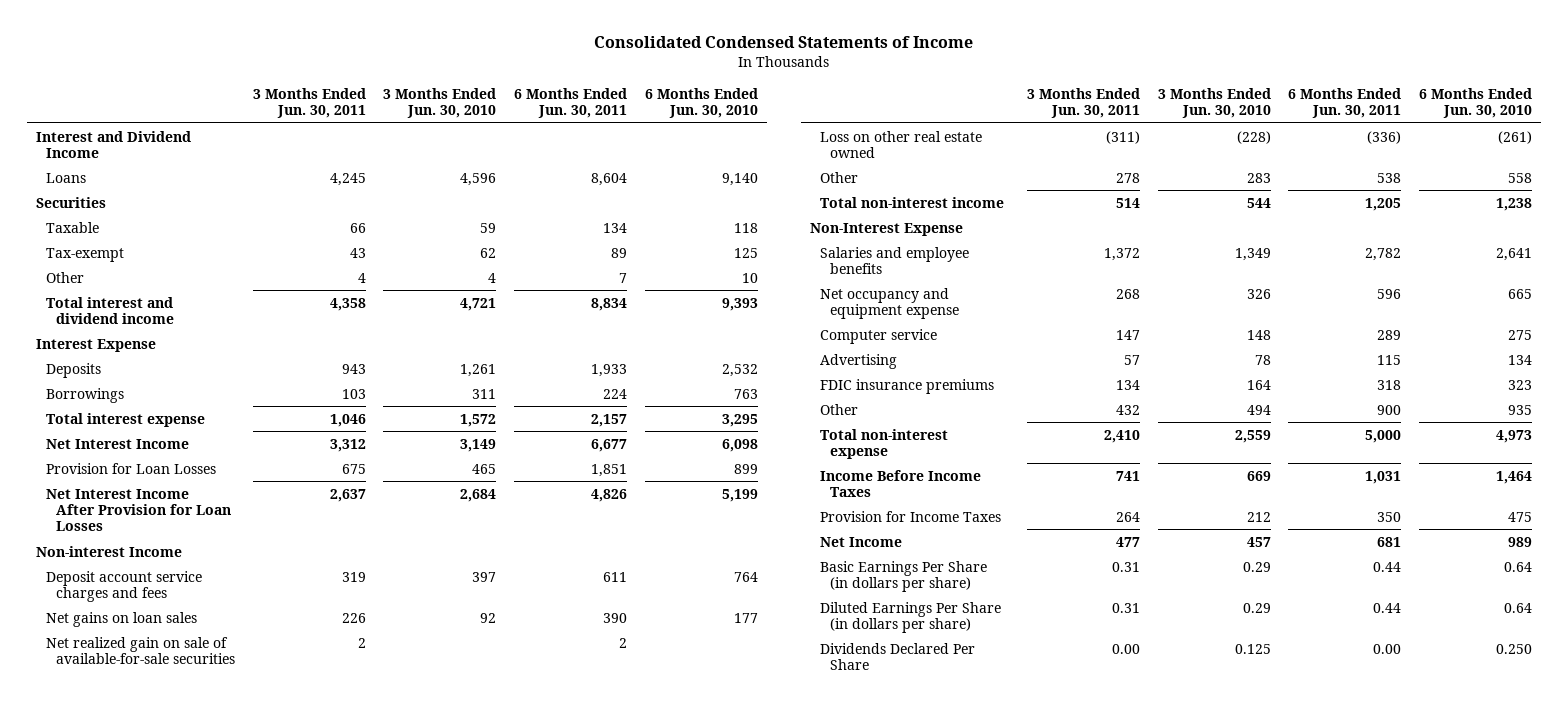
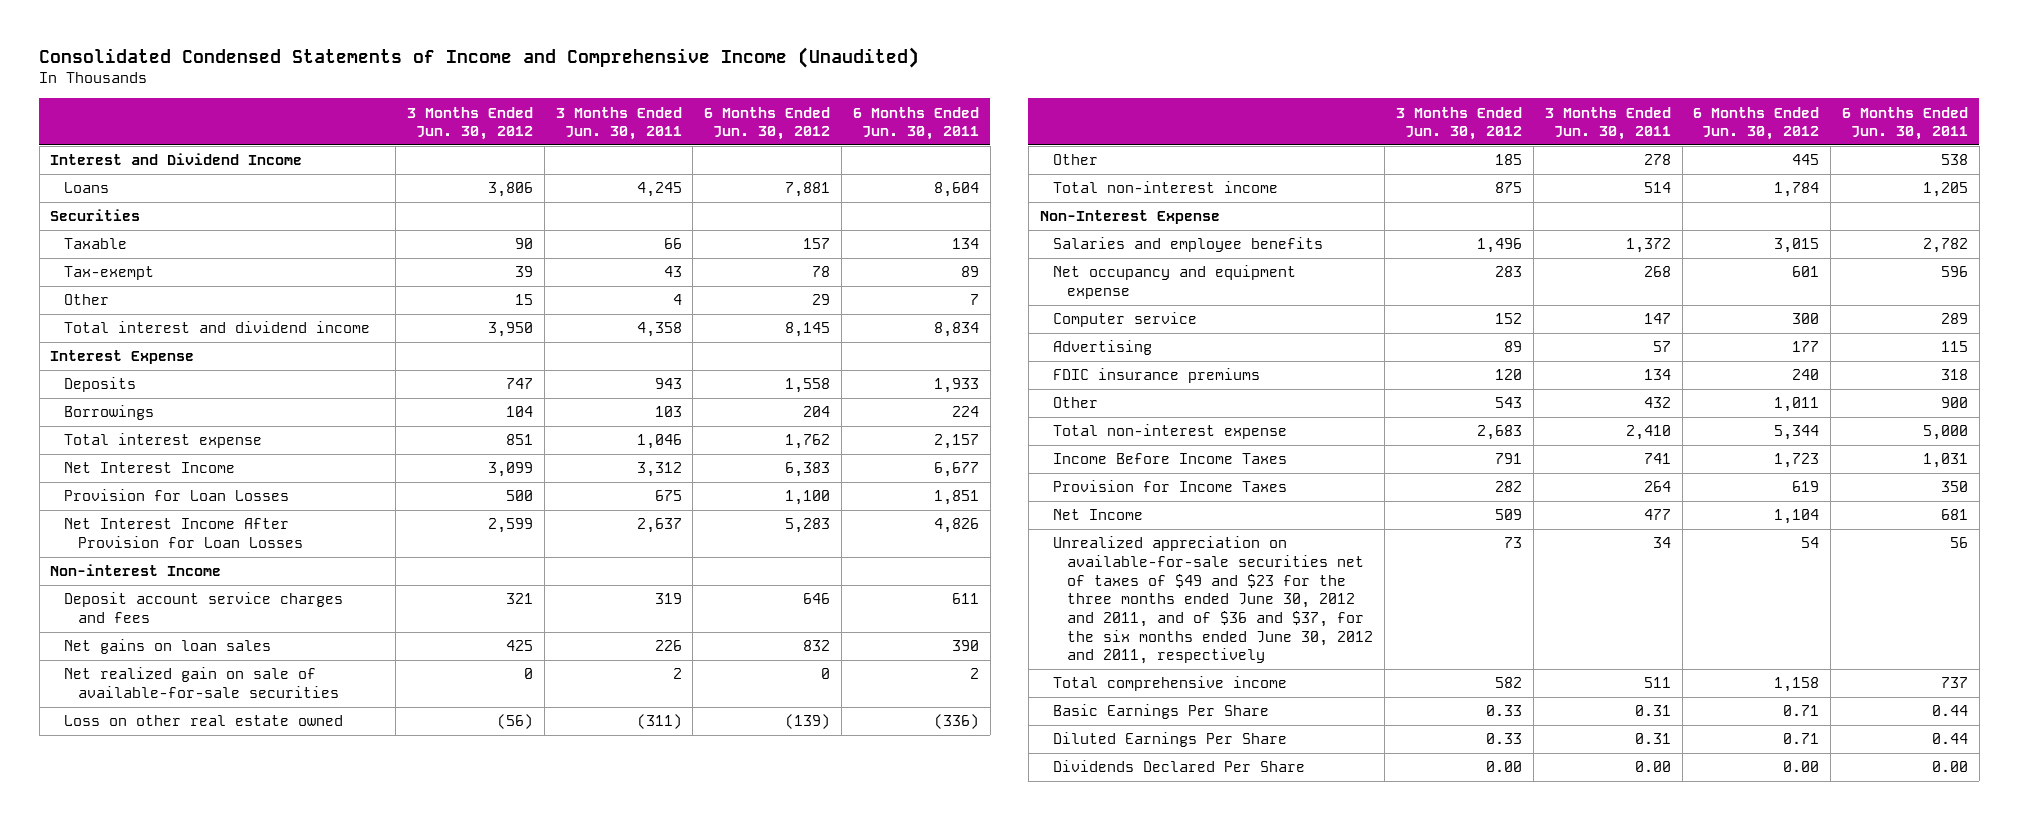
- Consolidated Condensed Statements of Income
+ Consolidated Condensed Statements of Income and Comprehensive Income (Unaudited)
- | 3 Months Ended Jun. 30, 2011 | 3 Months Ended Jun. 30, 2010 | 6 Months Ended Jun. 30, 2011 | 6 Months Ended Jun. 30, 2010
+ | 3 Months Ended Jun. 30, 2012 | 3 Months Ended Jun. 30, 2011 | 6 Months Ended Jun. 30, 2012 | 6 Months Ended Jun. 30, 2011
- Basic Earnings Per Share (in dollars per share) | 0.31 | 0.29 | 0.44 | 0.64
- Diluted Earnings Per Share (in dollars per share) | 0.31 | 0.29 | 0.44 | 0.64
+ Unrealized appreciation on available-for-sale securities net of taxes of $49 and $23 for the three months ended June 30, 2012 and 2011, and of $36 and $37, for the six months ended June 30, 2012 and 2011, respectively | 73 | 34 | 54 | 56
+ Total comprehensive income | 582 | 511 | 1,158 | 737
+ Basic Earnings Per Share | 0.33 | 0.31 | 0.71 | 0.44
+ Diluted Earnings Per Share | 0.33 | 0.31 | 0.71 | 0.44

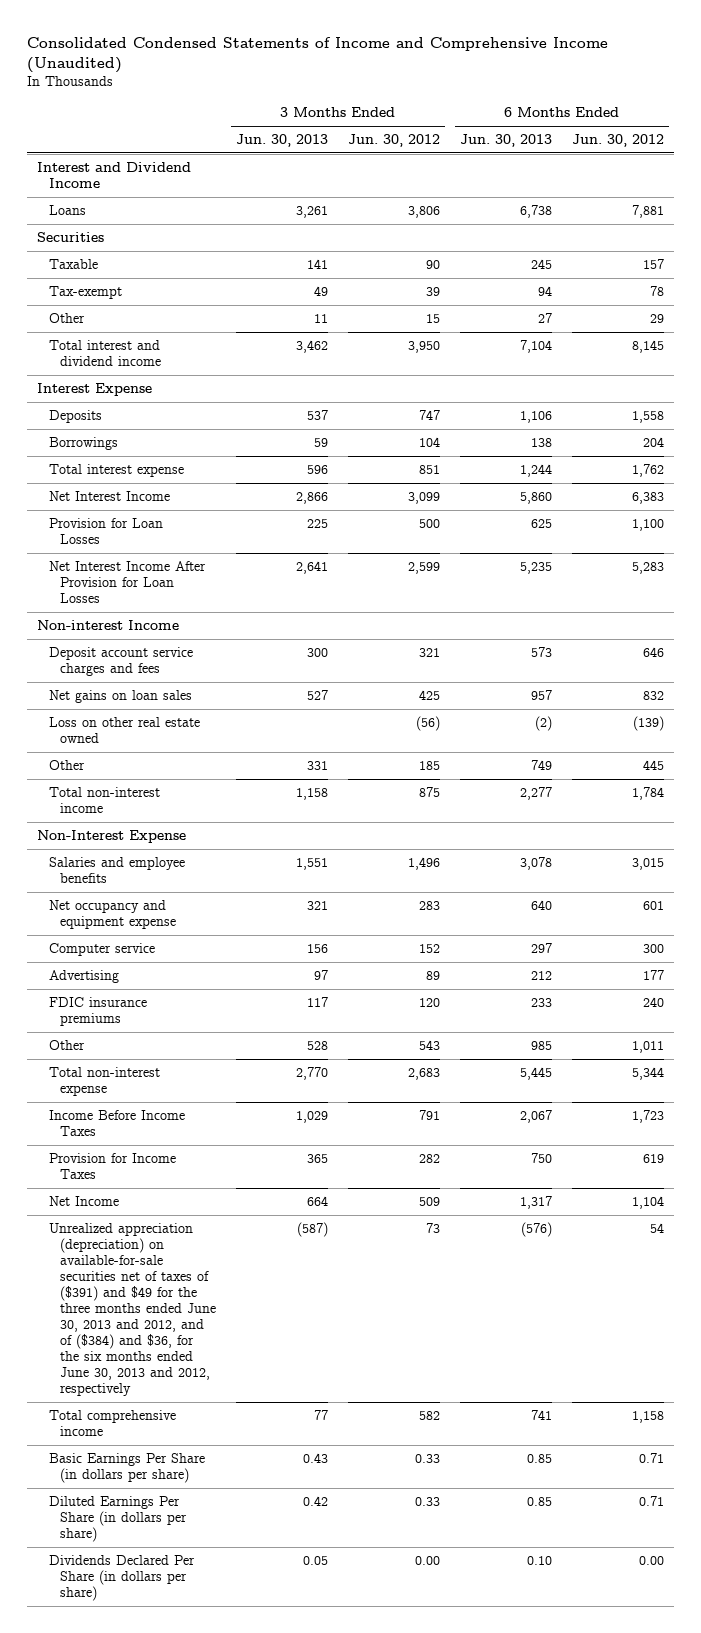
- | 3 Months Ended Jun. 30, 2012 | 3 Months Ended Jun. 30, 2011 | 6 Months Ended Jun. 30, 2012 | 6 Months Ended Jun. 30, 2011
+ | 3 Months Ended Jun. 30, 2013 | 3 Months Ended Jun. 30, 2012 | 6 Months Ended Jun. 30, 2013 | 6 Months Ended Jun. 30, 2012
- Net realized gain on sale of available-for-sale securities | 0 | 2 | 0 | 2
- Unrealized appreciation on available-for-sale securities net of taxes of $49 and $23 for the three months ended June 30, 2012 and 2011, and of $36 and $37, for the six months ended June 30, 2012 and 2011, respectively | 73 | 34 | 54 | 56
+ Unrealized appreciation (depreciation) on available-for-sale securities net of taxes of ($391) and $49 for the three months ended June 30, 2013 and 2012, and of ($384) and $36, for the six months ended June 30, 2013 and 2012, respectively | (587) | 73 | (576) | 54
- Basic Earnings Per Share | 0.33 | 0.31 | 0.71 | 0.44
- Diluted Earnings Per Share | 0.33 | 0.31 | 0.71 | 0.44
- Dividends Declared Per Share | 0.00 | 0.00 | 0.00 | 0.00
+ Basic Earnings Per Share (in dollars per share) | 0.43 | 0.33 | 0.85 | 0.71
+ Diluted Earnings Per Share (in dollars per share) | 0.42 | 0.33 | 0.85 | 0.71
+ Dividends Declared Per Share (in dollars per share) | 0.05 | 0.00 | 0.10 | 0.00

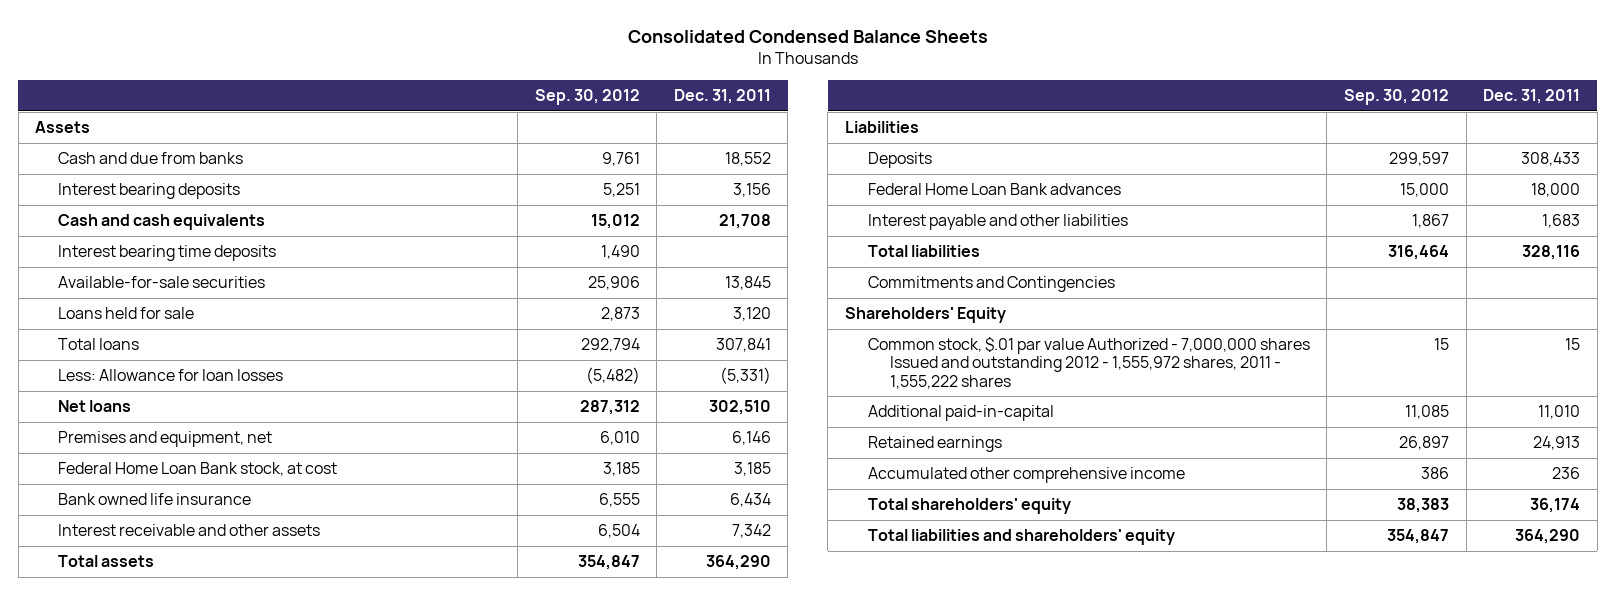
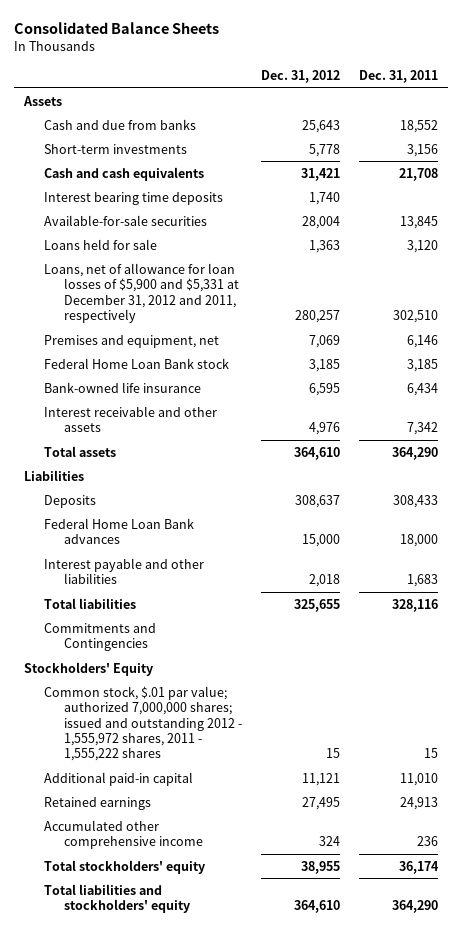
- Consolidated Condensed Balance Sheets
+ Consolidated Balance Sheets
- | Sep. 30, 2012 | Dec. 31, 2011
+ | Dec. 31, 2012 | Dec. 31, 2011
- Interest bearing deposits | 5,251 | 3,156
+ Short-term investments | 5,778 | 3,156
- Total loans | 292,794 | 307,841
- Less: Allowance for loan losses | (5,482) | (5,331)
- Net loans | 287,312 | 302,510
+ Loans, net of allowance for loan losses of $5,900 and $5,331 at December 31, 2012 and 2011, respectively | 280,257 | 302,510
- Federal Home Loan Bank stock, at cost | 3,185 | 3,185
- Bank owned life insurance | 6,555 | 6,434
+ Federal Home Loan Bank stock | 3,185 | 3,185
+ Bank-owned life insurance | 6,595 | 6,434
- Shareholders' Equity
- Common stock, $.01 par value Authorized - 7,000,000 shares Issued and outstanding 2012 - 1,555,972 shares, 2011 - 1,555,222 shares | 15 | 15
- Additional paid-in-capital | 11,085 | 11,010
+ Stockholders' Equity
+ Common stock, $.01 par value; authorized 7,000,000 shares; issued and outstanding 2012 - 1,555,972 shares, 2011 - 1,555,222 shares | 15 | 15
+ Additional paid-in capital | 11,121 | 11,010
- Total shareholders' equity | 38,383 | 36,174
- Total liabilities and shareholders' equity | 354,847 | 364,290
+ Total stockholders' equity | 38,955 | 36,174
+ Total liabilities and stockholders' equity | 364,610 | 364,290

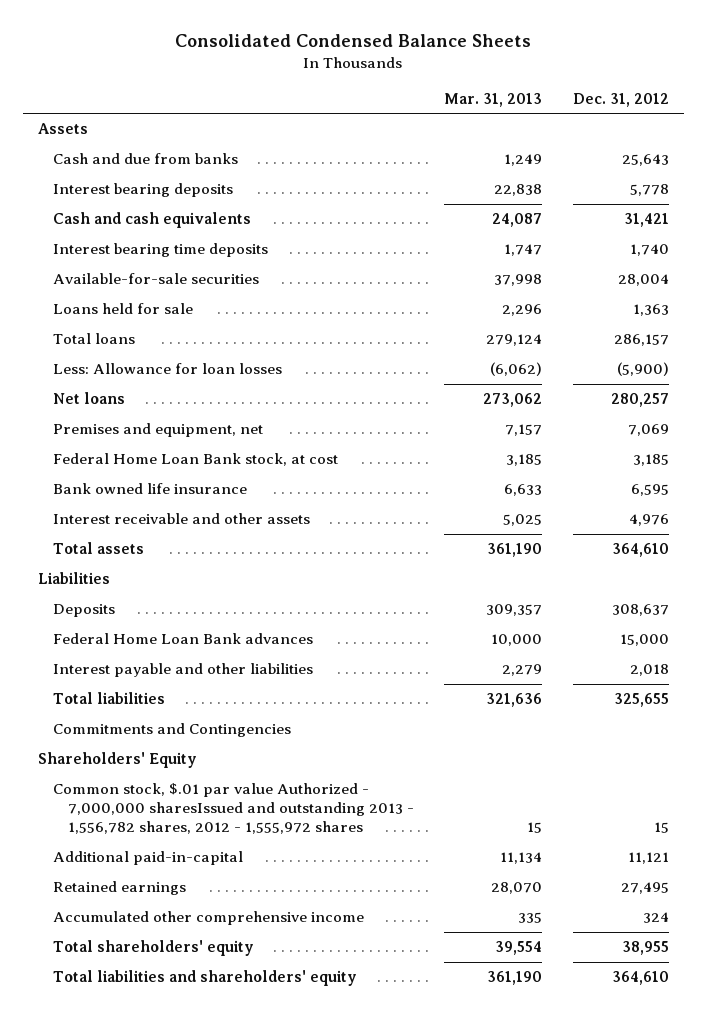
- Consolidated Balance Sheets
+ Consolidated Condensed Balance Sheets
- | Dec. 31, 2012 | Dec. 31, 2011
+ | Mar. 31, 2013 | Dec. 31, 2012
- Short-term investments | 5,778 | 3,156
+ Interest bearing deposits | 22,838 | 5,778
- Loans, net of allowance for loan losses of $5,900 and $5,331 at December 31, 2012 and 2011, respectively | 280,257 | 302,510
+ Total loans | 279,124 | 286,157
+ Less: Allowance for loan losses | (6,062) | (5,900)
+ Net loans | 273,062 | 280,257
- Federal Home Loan Bank stock | 3,185 | 3,185
- Bank-owned life insurance | 6,595 | 6,434
+ Federal Home Loan Bank stock, at cost | 3,185 | 3,185
+ Bank owned life insurance | 6,633 | 6,595
- Stockholders' Equity
- Common stock, $.01 par value; authorized 7,000,000 shares; issued and outstanding 2012 - 1,555,972 shares, 2011 - 1,555,222 shares | 15 | 15
- Additional paid-in capital | 11,121 | 11,010
+ Shareholders' Equity
+ Common stock, $.01 par value Authorized - 7,000,000 sharesIssued and outstanding 2013 - 1,556,782 shares, 2012 - 1,555,972 shares | 15 | 15
+ Additional paid-in-capital | 11,134 | 11,121
- Total stockholders' equity | 38,955 | 36,174
- Total liabilities and stockholders' equity | 364,610 | 364,290
+ Total shareholders' equity | 39,554 | 38,955
+ Total liabilities and shareholders' equity | 361,190 | 364,610

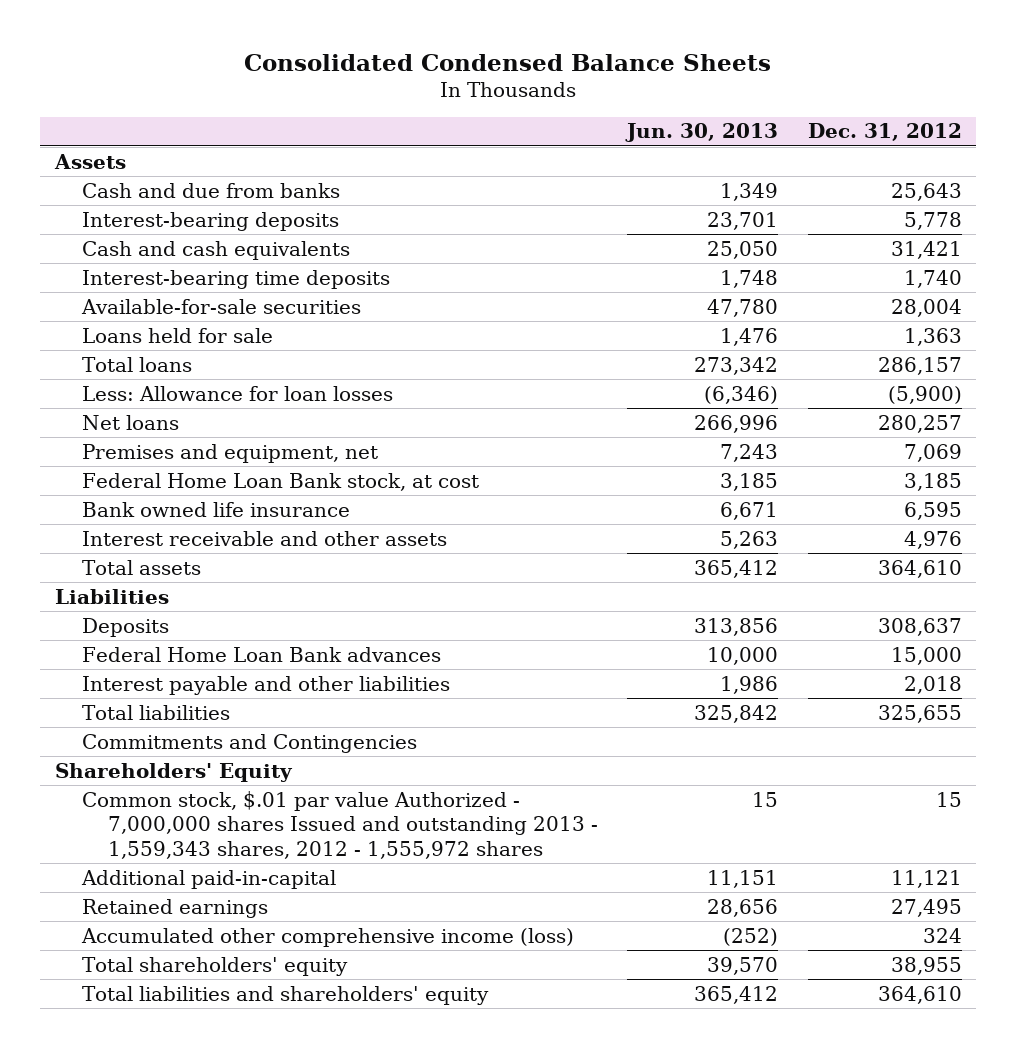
- | Mar. 31, 2013 | Dec. 31, 2012
+ | Jun. 30, 2013 | Dec. 31, 2012
- Interest bearing deposits | 22,838 | 5,778
+ Interest-bearing deposits | 23,701 | 5,778
- Interest bearing time deposits | 1,747 | 1,740
+ Interest-bearing time deposits | 1,748 | 1,740
- Common stock, $.01 par value Authorized - 7,000,000 sharesIssued and outstanding 2013 - 1,556,782 shares, 2012 - 1,555,972 shares | 15 | 15
+ Common stock, $.01 par value Authorized - 7,000,000 shares Issued and outstanding 2013 - 1,559,343 shares, 2012 - 1,555,972 shares | 15 | 15
- Accumulated other comprehensive income | 335 | 324
+ Accumulated other comprehensive income (loss) | (252) | 324

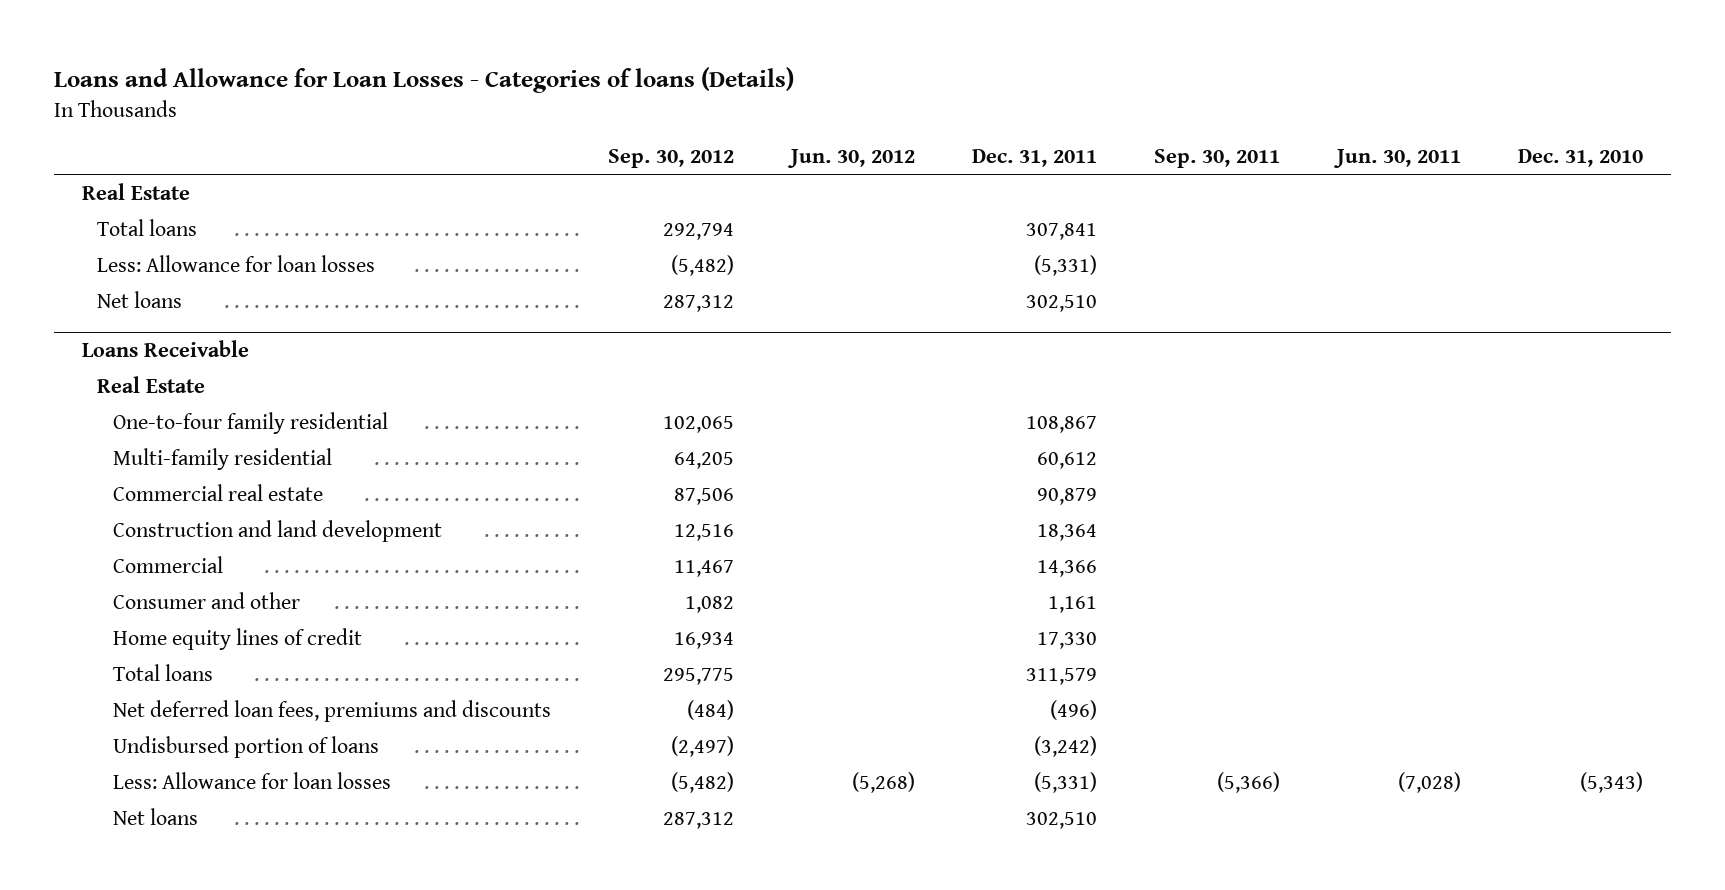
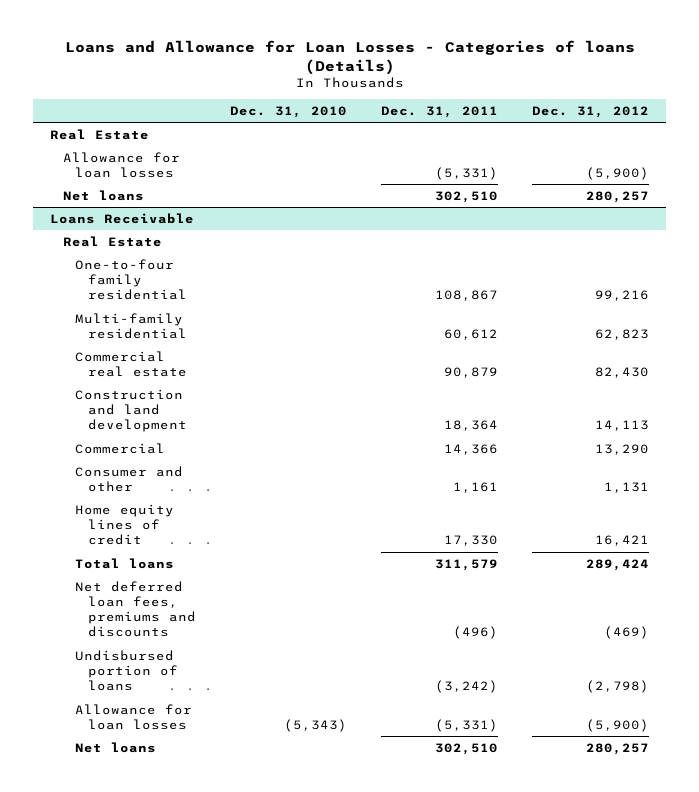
- | Sep. 30, 2012 | Jun. 30, 2012 | Dec. 31, 2011 | Sep. 30, 2011 | Jun. 30, 2011 | Dec. 31, 2010
+ | Dec. 31, 2010 | Dec. 31, 2011 | Dec. 31, 2012
- Total loans | 292,794 | | 307,841 | | |
- Less: Allowance for loan losses | (5,482) | | (5,331) | | |
+ Allowance for loan losses | | (5,331) | (5,900)
@ Loans Receivable
- Less: Allowance for loan losses | (5,482) | (5,268) | (5,331) | (5,366) | (7,028) | (5,343)
+ Allowance for loan losses | (5,343) | (5,331) | (5,900)

